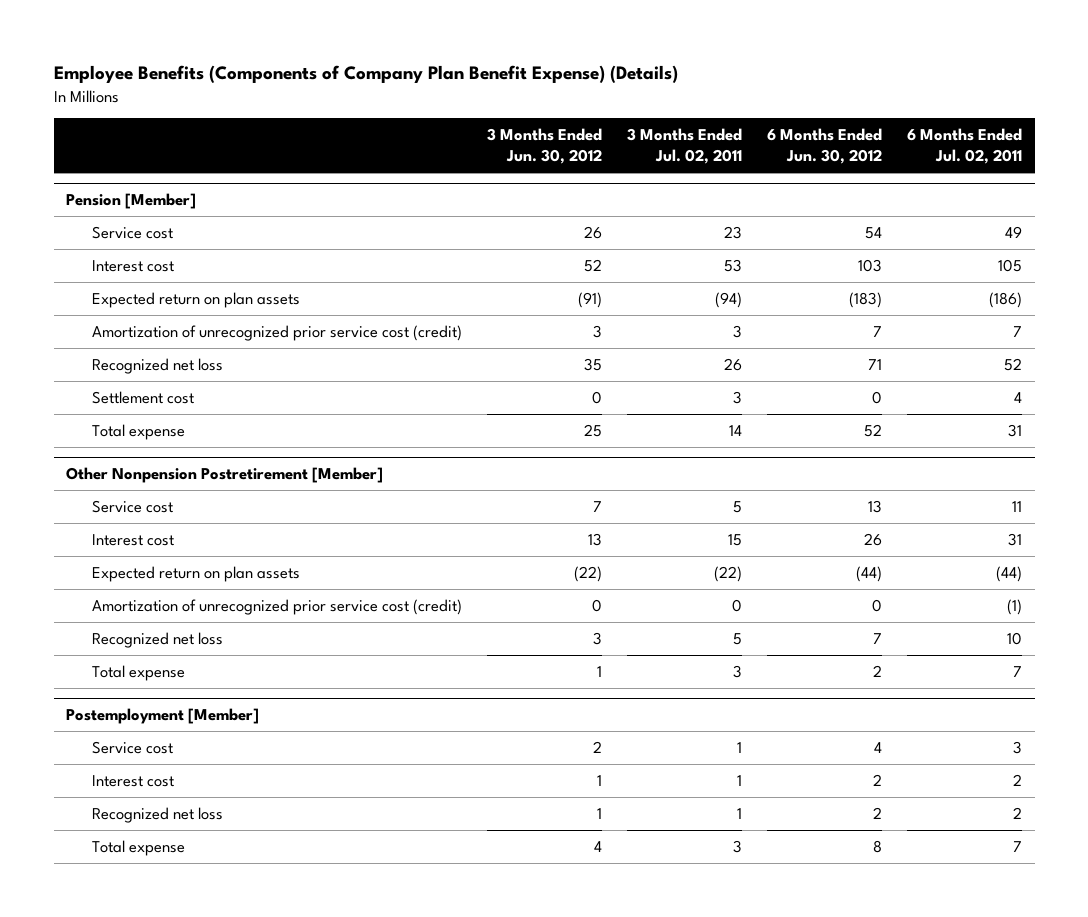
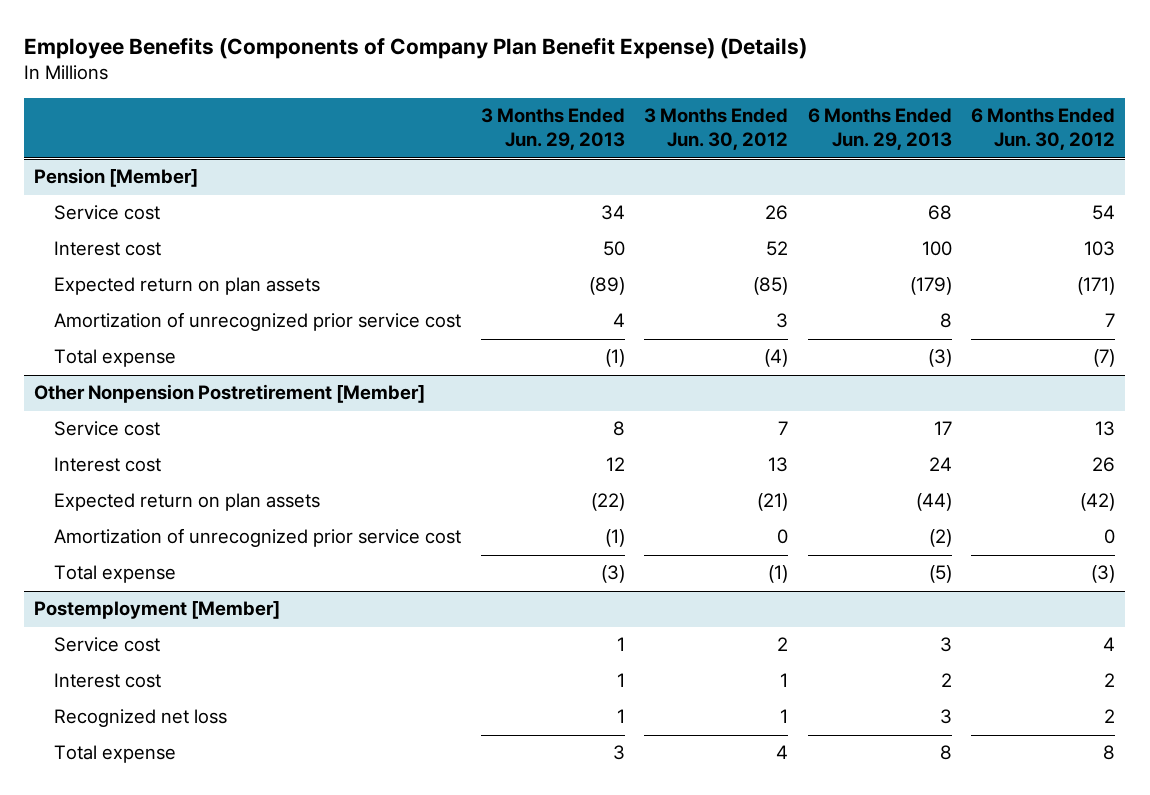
- | 3 Months Ended Jun. 30, 2012 | 3 Months Ended Jul. 02, 2011 | 6 Months Ended Jun. 30, 2012 | 6 Months Ended Jul. 02, 2011
+ | 3 Months Ended Jun. 29, 2013 | 3 Months Ended Jun. 30, 2012 | 6 Months Ended Jun. 29, 2013 | 6 Months Ended Jun. 30, 2012
@ Pension [Member]
- Expected return on plan assets | (91) | (94) | (183) | (186)
- Amortization of unrecognized prior service cost (credit) | 3 | 3 | 7 | 7
- Recognized net loss | 35 | 26 | 71 | 52
- Settlement cost | 0 | 3 | 0 | 4
- Total expense | 25 | 14 | 52 | 31
+ Expected return on plan assets | (89) | (85) | (179) | (171)
+ Amortization of unrecognized prior service cost | 4 | 3 | 8 | 7
+ Total expense | (1) | (4) | (3) | (7)
@ Other Nonpension Postretirement [Member]
- Expected return on plan assets | (22) | (22) | (44) | (44)
- Amortization of unrecognized prior service cost (credit) | 0 | 0 | 0 | (1)
- Recognized net loss | 3 | 5 | 7 | 10
- Total expense | 1 | 3 | 2 | 7
+ Expected return on plan assets | (22) | (21) | (44) | (42)
+ Amortization of unrecognized prior service cost | (1) | 0 | (2) | 0
+ Total expense | (3) | (1) | (5) | (3)

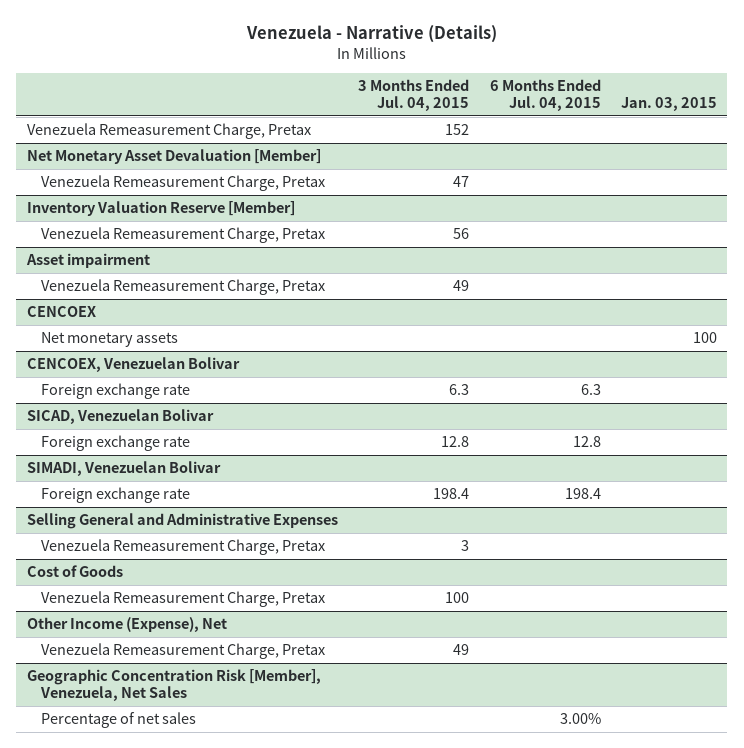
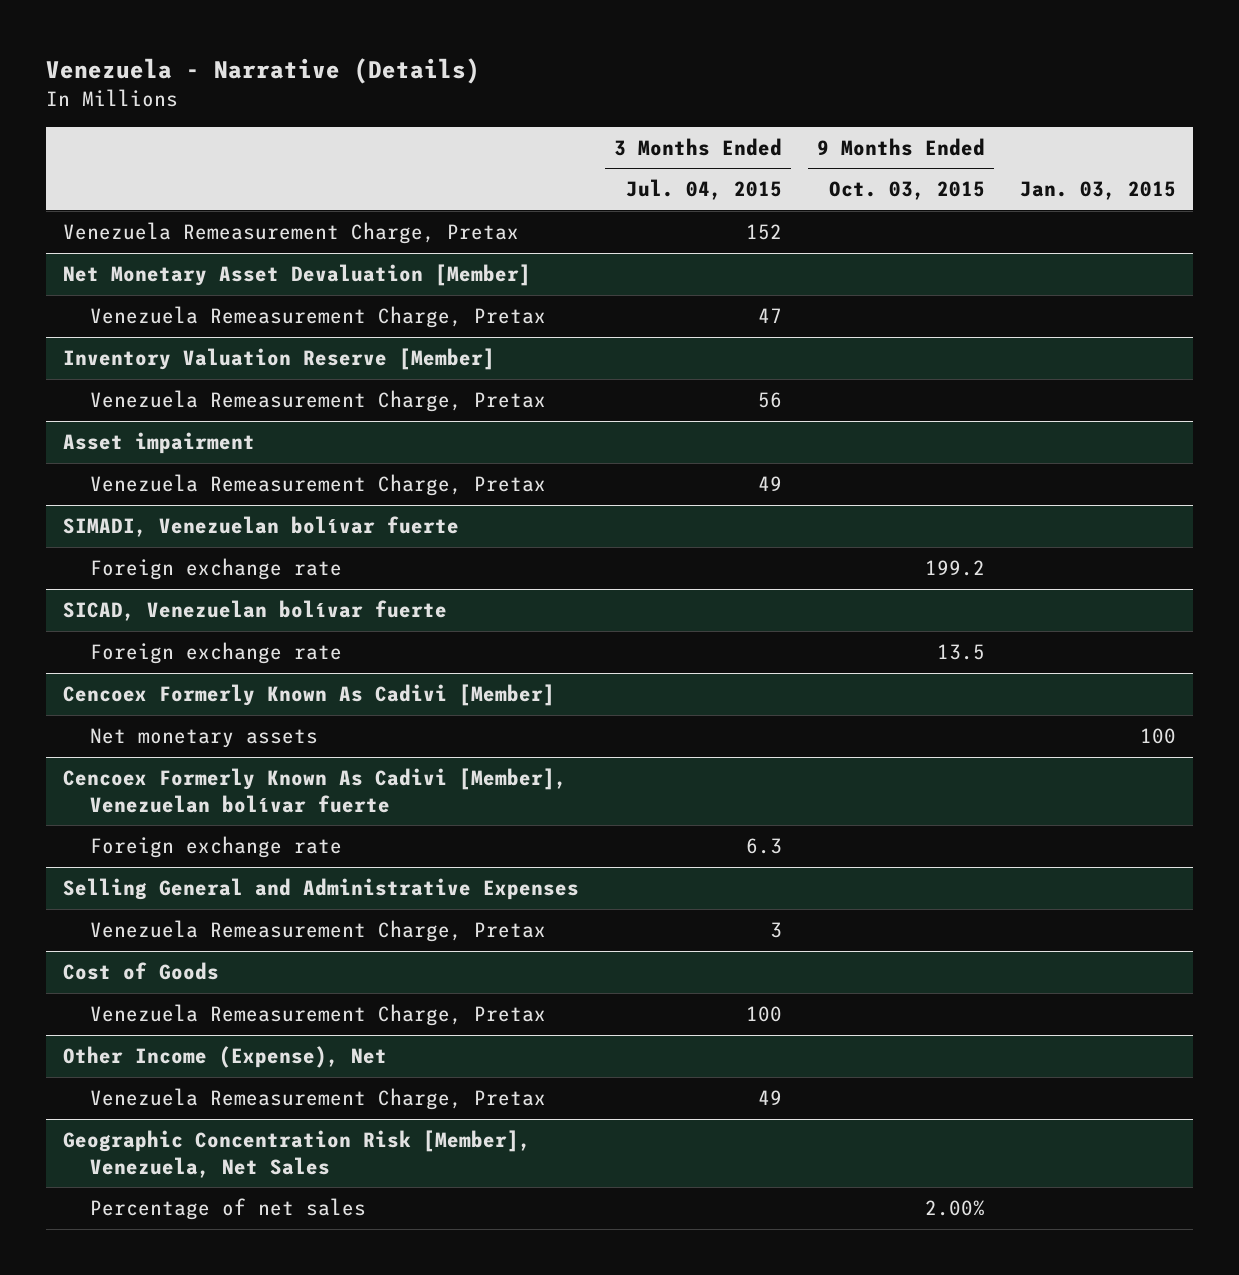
- | 3 Months Ended Jul. 04, 2015 | 6 Months Ended Jul. 04, 2015 | Jan. 03, 2015
+ | 3 Months Ended Jul. 04, 2015 | 9 Months Ended Oct. 03, 2015 | Jan. 03, 2015
- CENCOEX
+ SIMADI, Venezuelan bolívar fuerte
+ Foreign exchange rate | | 199.2 |
+ SICAD, Venezuelan bolívar fuerte
+ Foreign exchange rate | | 13.5 |
+ Cencoex Formerly Known As Cadivi [Member]
- CENCOEX, Venezuelan Bolivar
+ Cencoex Formerly Known As Cadivi [Member], Venezuelan bolívar fuerte
- SICAD, Venezuelan Bolivar
- Foreign exchange rate | 12.8 | 12.8 |
- SIMADI, Venezuelan Bolivar
- Foreign exchange rate | 198.4 | 198.4 |

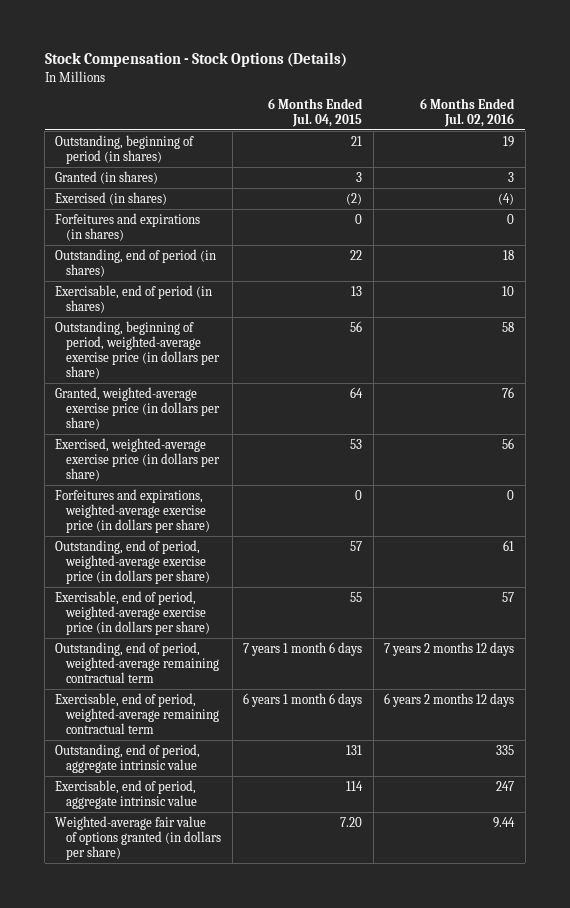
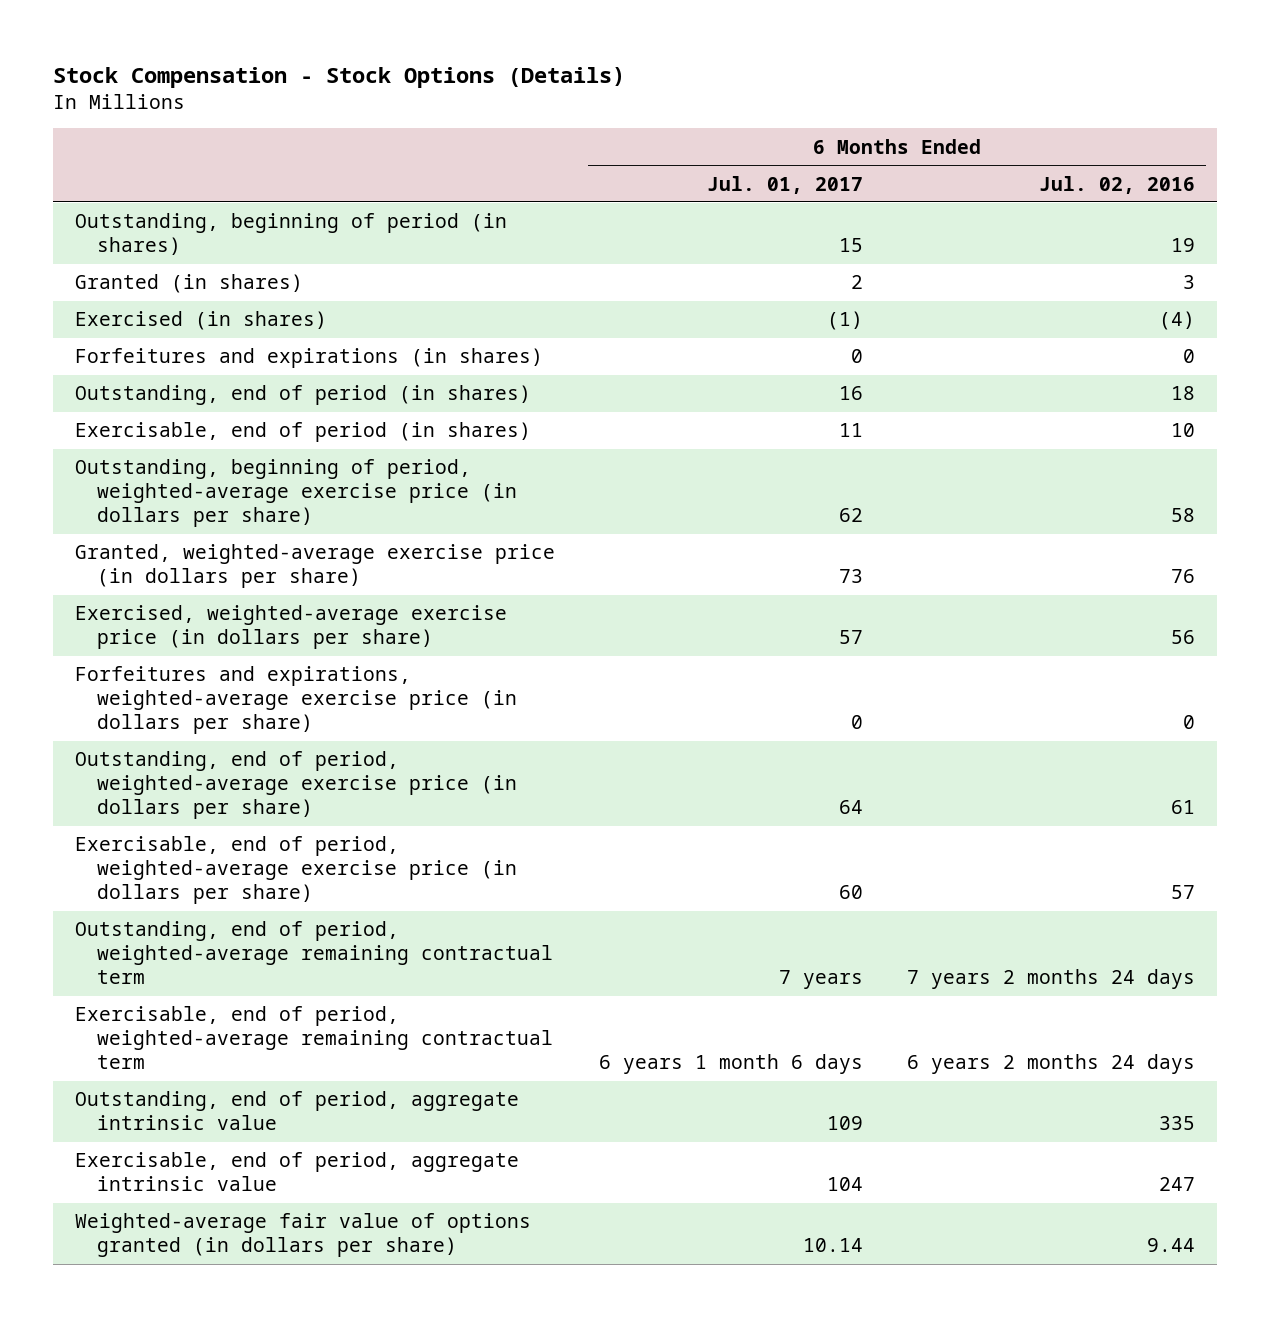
- | 6 Months Ended Jul. 04, 2015 | 6 Months Ended Jul. 02, 2016
+ | 6 Months Ended Jul. 01, 2017 | 6 Months Ended Jul. 02, 2016
- Outstanding, end of period, weighted-average remaining contractual term | 7 years 1 month 6 days | 7 years 2 months 12 days
- Exercisable, end of period, weighted-average remaining contractual term | 6 years 1 month 6 days | 6 years 2 months 12 days
+ Outstanding, end of period, weighted-average remaining contractual term | 7 years | 7 years 2 months 24 days
+ Exercisable, end of period, weighted-average remaining contractual term | 6 years 1 month 6 days | 6 years 2 months 24 days

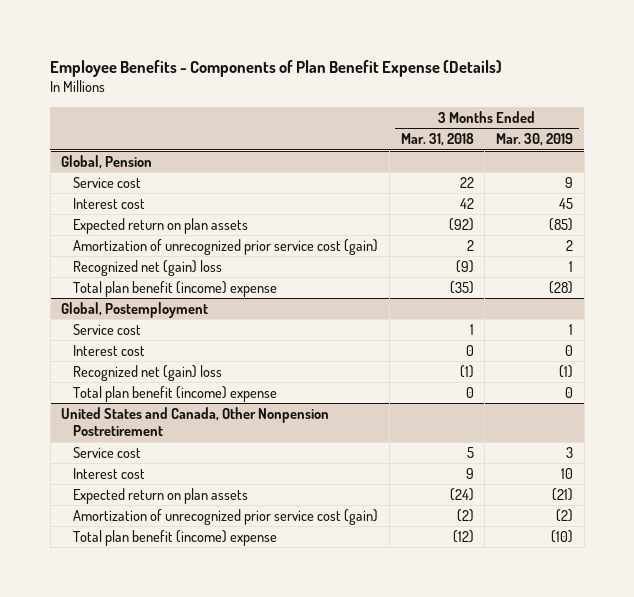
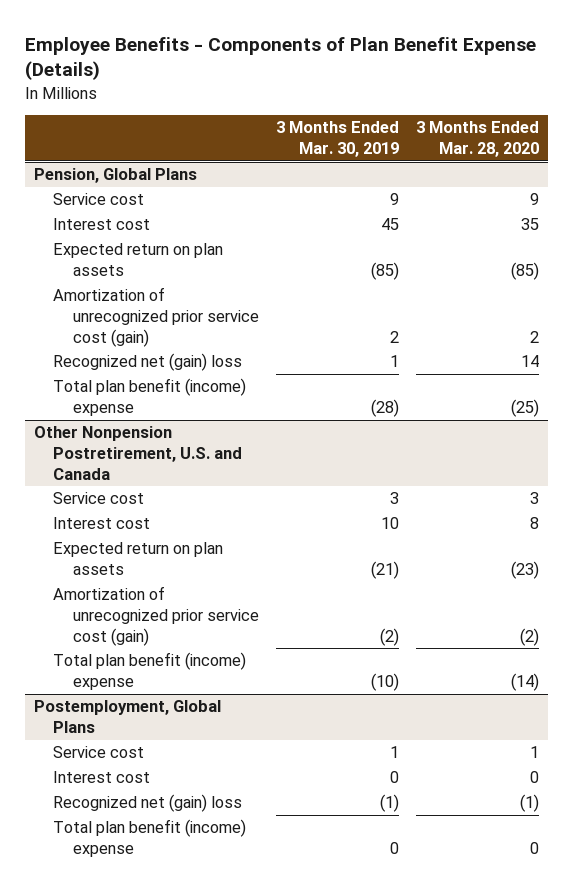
- | 3 Months Ended Mar. 31, 2018 | 3 Months Ended Mar. 30, 2019
+ | 3 Months Ended Mar. 30, 2019 | 3 Months Ended Mar. 28, 2020
- Global, Pension
+ Pension, Global Plans
- Global, Postemployment
- Service cost | 1 | 1
- Interest cost | 0 | 0
- Recognized net (gain) loss | (1) | (1)
- Total plan benefit (income) expense | 0 | 0
- United States and Canada, Other Nonpension Postretirement
+ Other Nonpension Postretirement, U.S. and Canada
+ Postemployment, Global Plans
+ Service cost | 1 | 1
+ Interest cost | 0 | 0
+ Recognized net (gain) loss | (1) | (1)
+ Total plan benefit (income) expense | 0 | 0

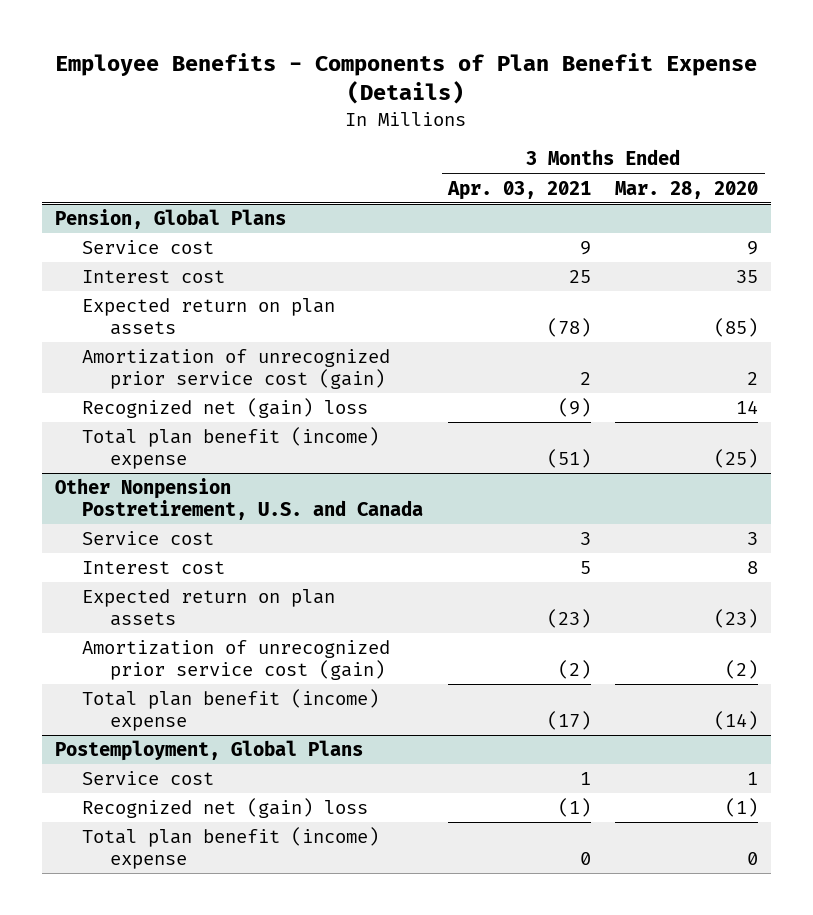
- | 3 Months Ended Mar. 30, 2019 | 3 Months Ended Mar. 28, 2020
+ | 3 Months Ended Apr. 03, 2021 | 3 Months Ended Mar. 28, 2020
@ Postemployment, Global Plans
- Interest cost | 0 | 0

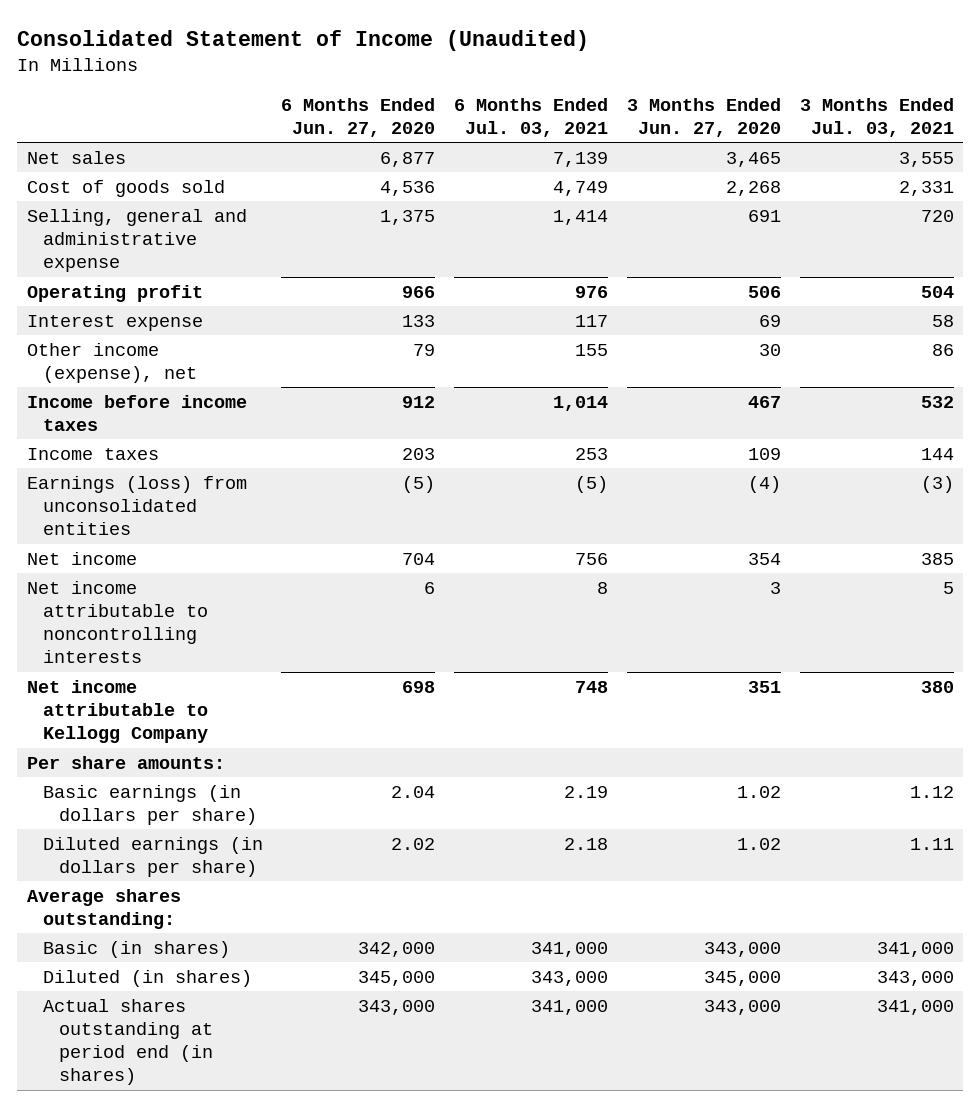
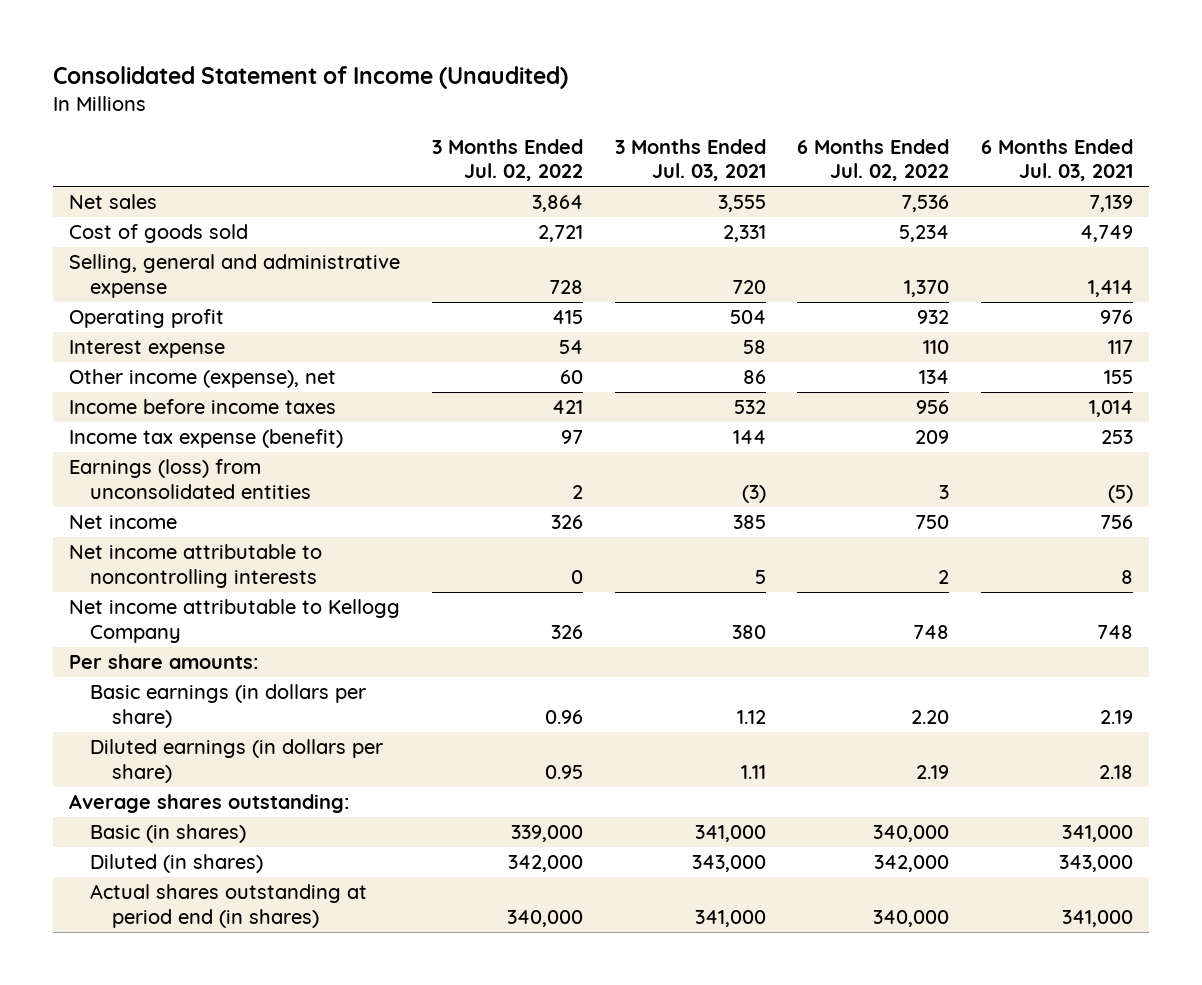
- | 6 Months Ended Jun. 27, 2020 | 6 Months Ended Jul. 03, 2021 | 3 Months Ended Jun. 27, 2020 | 3 Months Ended Jul. 03, 2021
+ | 3 Months Ended Jul. 02, 2022 | 3 Months Ended Jul. 03, 2021 | 6 Months Ended Jul. 02, 2022 | 6 Months Ended Jul. 03, 2021
- Income taxes | 203 | 253 | 109 | 144
+ Income tax expense (benefit) | 97 | 144 | 209 | 253

